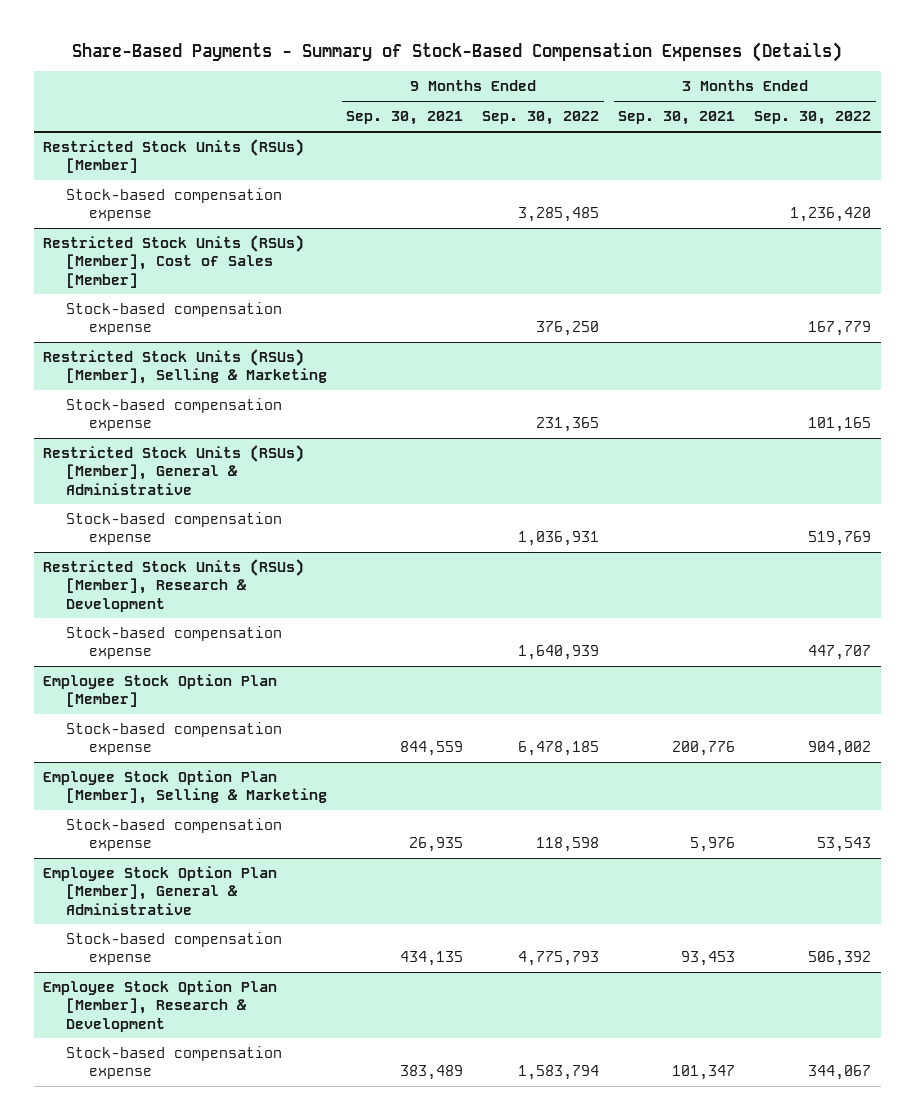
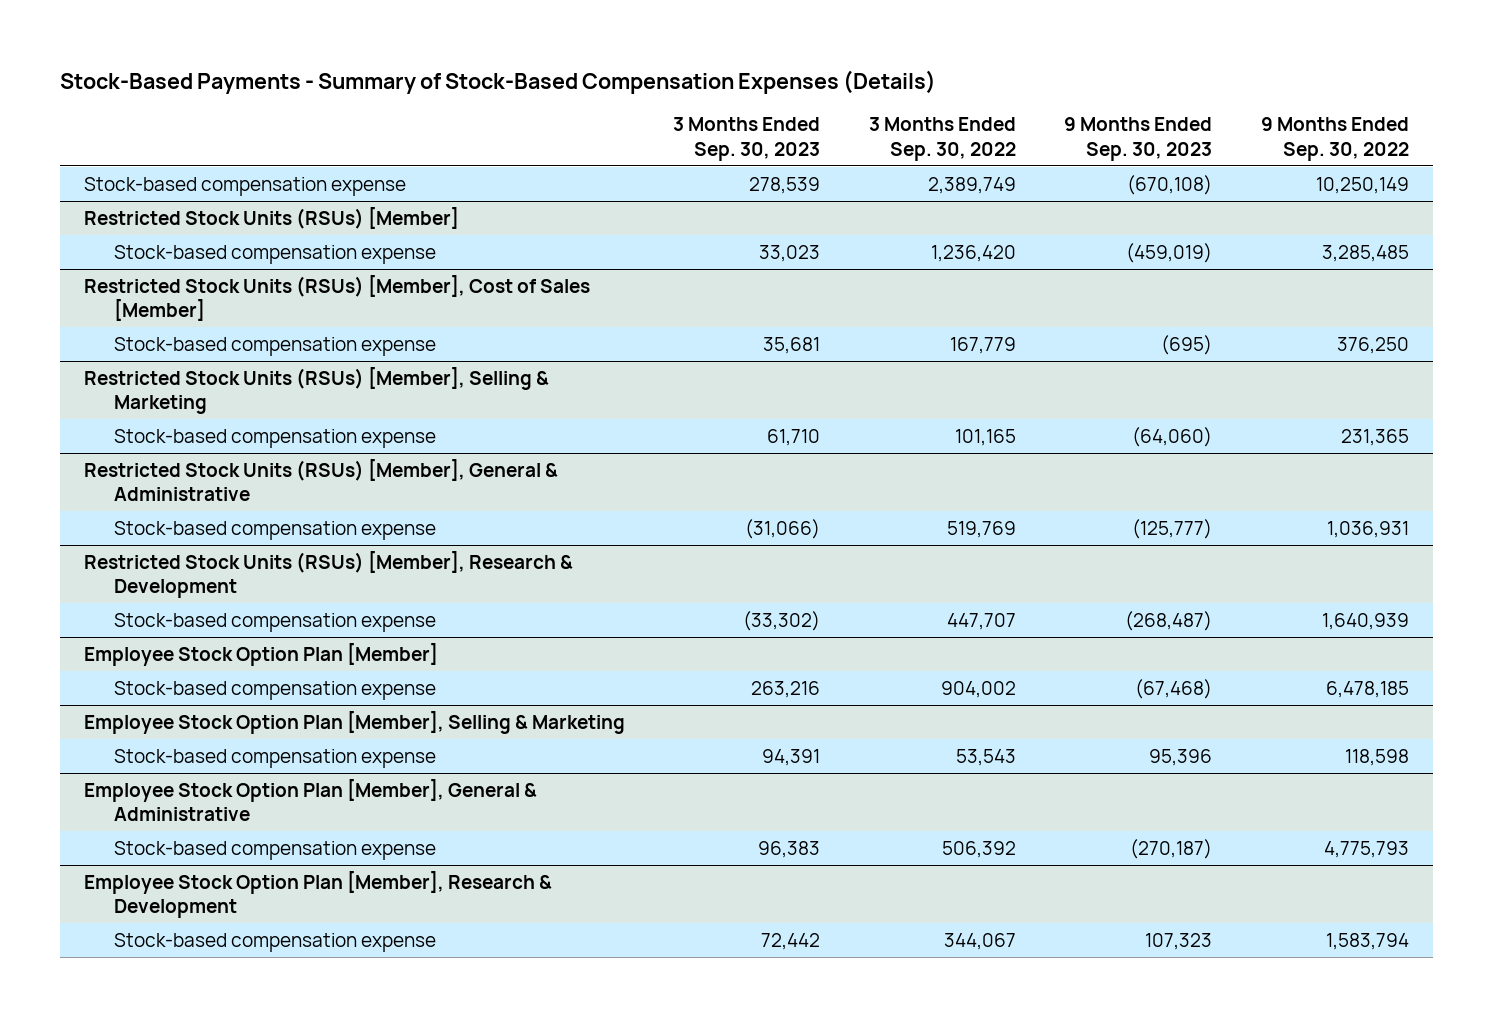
- Share-Based Payments - Summary of Stock-Based Compensation Expenses (Details)
+ Stock-Based Payments - Summary of Stock-Based Compensation Expenses (Details)
- | 9 Months Ended Sep. 30, 2021 | 9 Months Ended Sep. 30, 2022 | 3 Months Ended Sep. 30, 2021 | 3 Months Ended Sep. 30, 2022
+ | 3 Months Ended Sep. 30, 2023 | 3 Months Ended Sep. 30, 2022 | 9 Months Ended Sep. 30, 2023 | 9 Months Ended Sep. 30, 2022
+ Stock-based compensation expense | 278,539 | 2,389,749 | (670,108) | 10,250,149

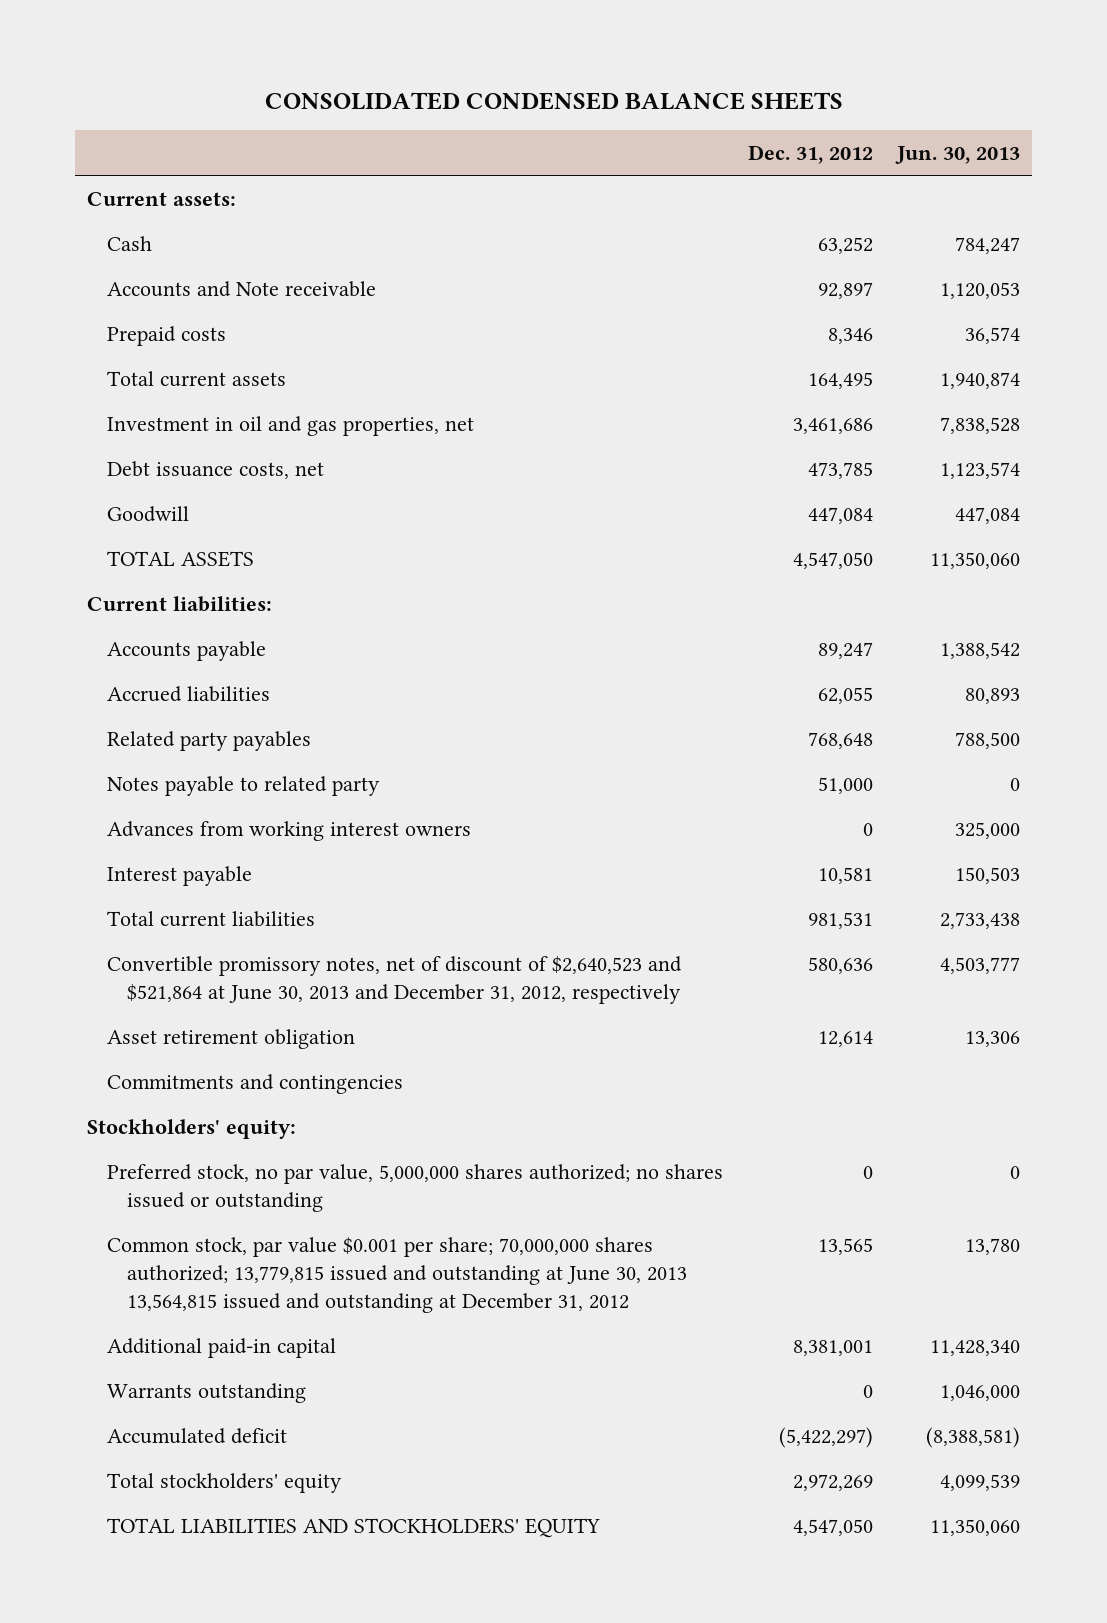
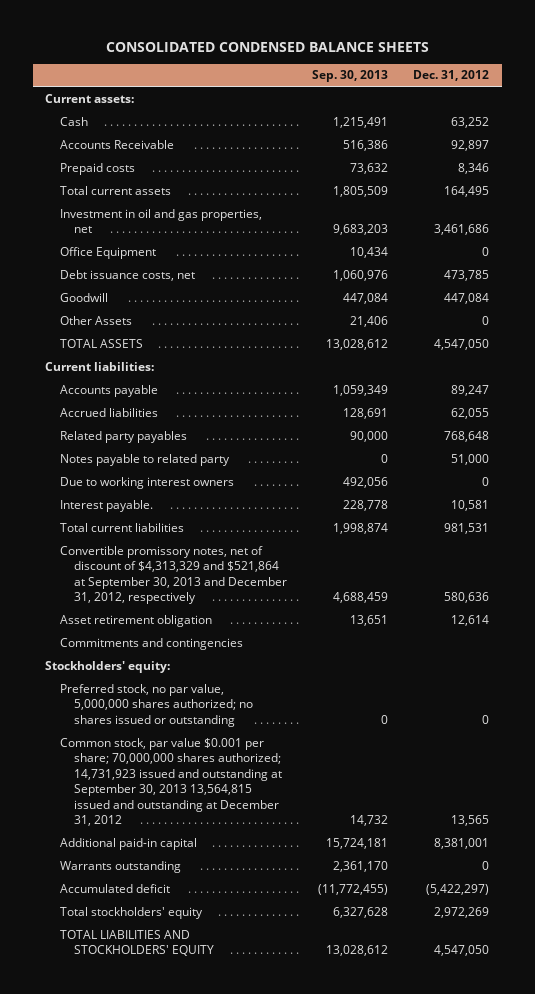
- | Dec. 31, 2012 | Jun. 30, 2013
+ | Sep. 30, 2013 | Dec. 31, 2012
- Accounts and Note receivable | 92,897 | 1,120,053
+ Accounts Receivable | 516,386 | 92,897
+ Office Equipment | 10,434 | 0
+ Other Assets | 21,406 | 0
- Advances from working interest owners | 0 | 325,000
- Interest payable | 10,581 | 150,503
+ Due to working interest owners | 492,056 | 0
+ Interest payable. | 228,778 | 10,581
- Convertible promissory notes, net of discount of $2,640,523 and $521,864 at June 30, 2013 and December 31, 2012, respectively | 580,636 | 4,503,777
+ Convertible promissory notes, net of discount of $4,313,329 and $521,864 at September 30, 2013 and December 31, 2012, respectively | 4,688,459 | 580,636
- Common stock, par value $0.001 per share; 70,000,000 shares authorized; 13,779,815 issued and outstanding at June 30, 2013 13,564,815 issued and outstanding at December 31, 2012 | 13,565 | 13,780
+ Common stock, par value $0.001 per share; 70,000,000 shares authorized; 14,731,923 issued and outstanding at September 30, 2013 13,564,815 issued and outstanding at December 31, 2012 | 14,732 | 13,565

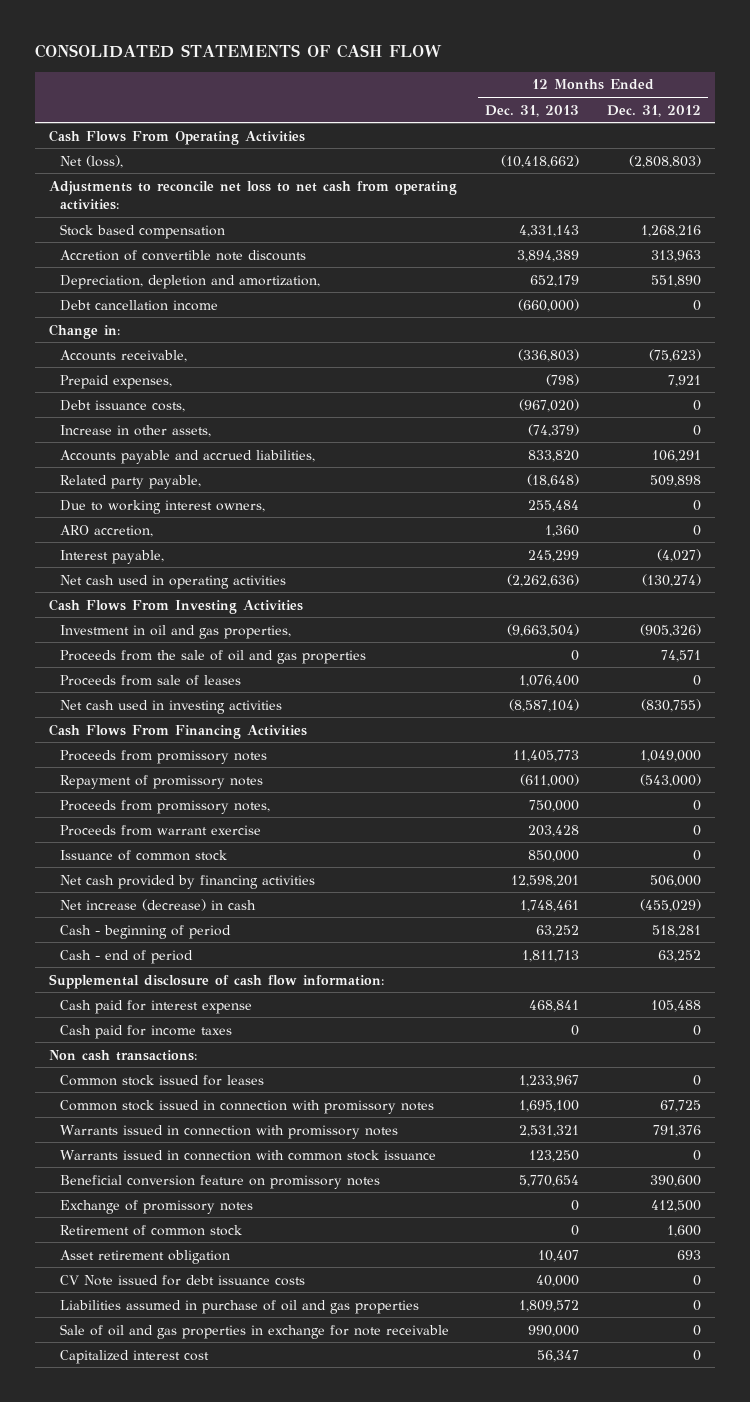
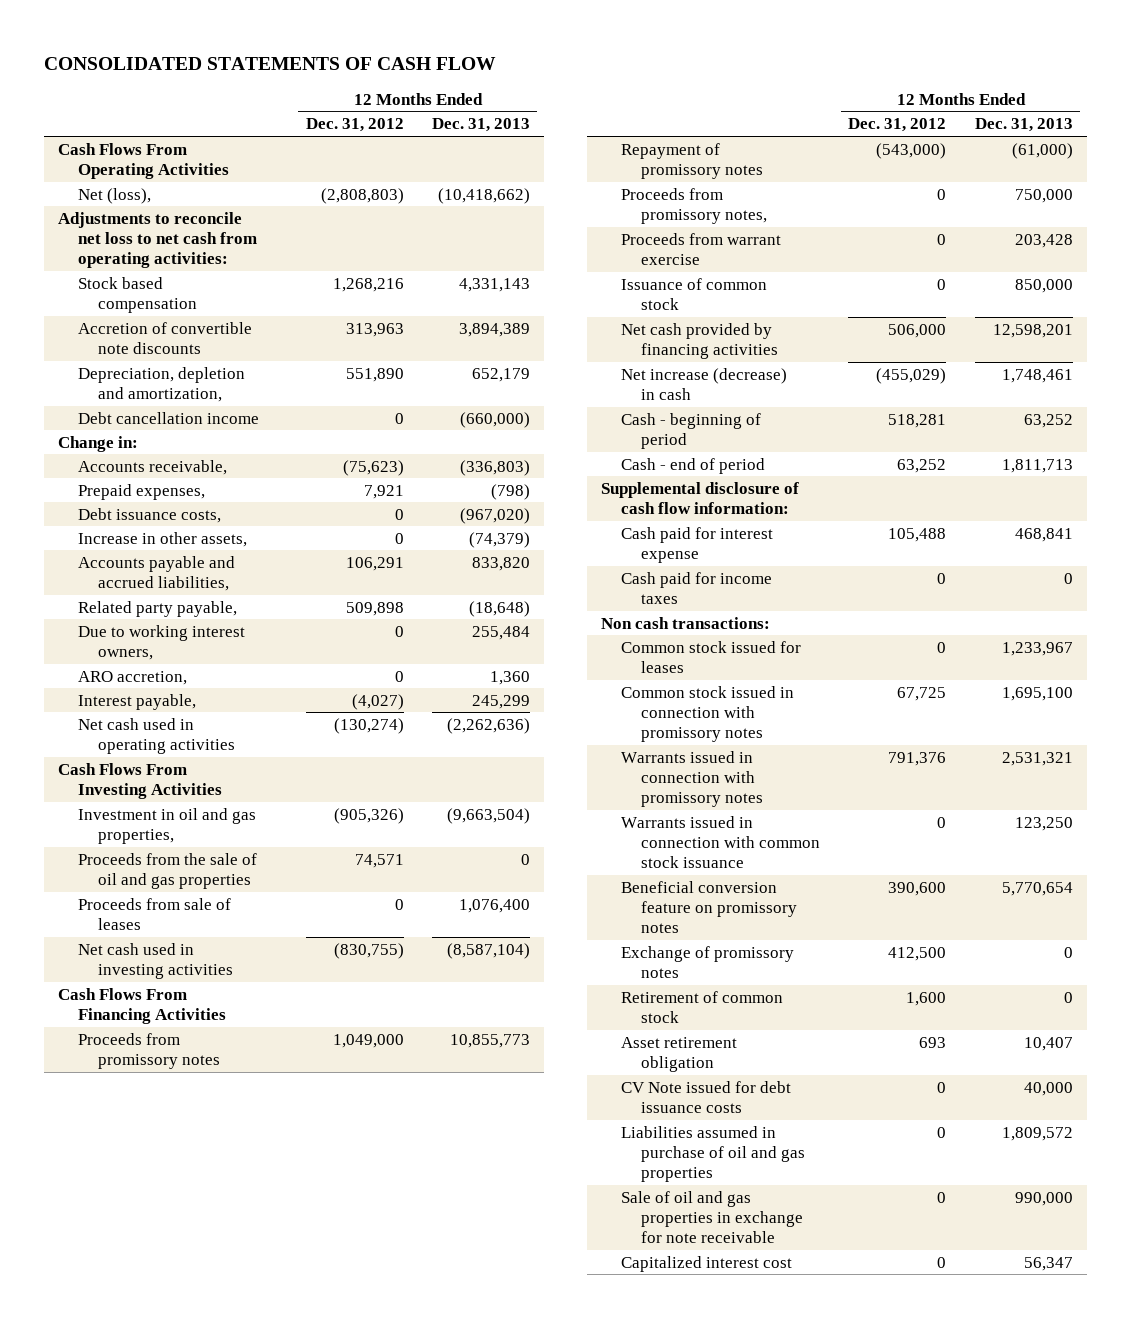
- | 12 Months Ended Dec. 31, 2013 | 12 Months Ended Dec. 31, 2012
+ | 12 Months Ended Dec. 31, 2012 | 12 Months Ended Dec. 31, 2013
- Proceeds from promissory notes | 11,405,773 | 1,049,000
- Repayment of promissory notes | (611,000) | (543,000)
+ Proceeds from promissory notes | 1,049,000 | 10,855,773
+ Repayment of promissory notes | (543,000) | (61,000)

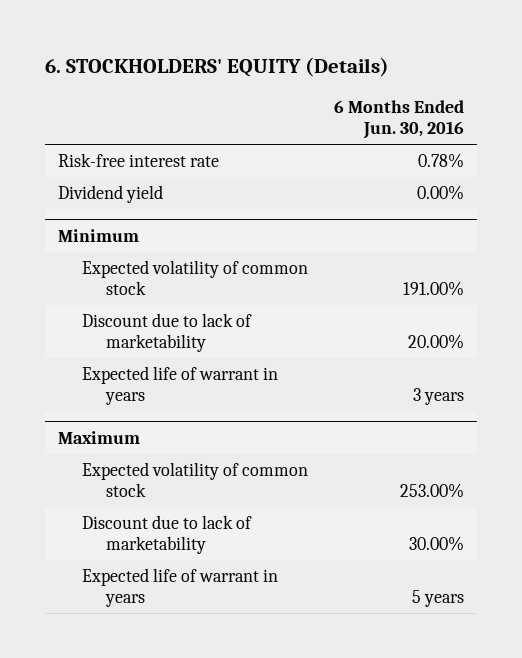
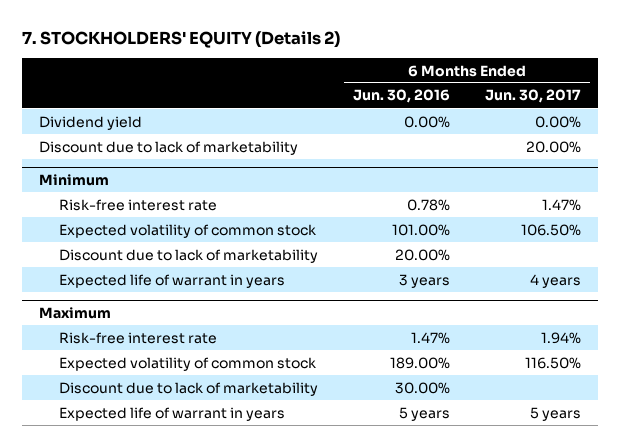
- 6. STOCKHOLDERS' EQUITY (Details)
+ 7. STOCKHOLDERS' EQUITY (Details 2)
- | 6 Months Ended Jun. 30, 2016
+ | 6 Months Ended Jun. 30, 2016 | 6 Months Ended Jun. 30, 2017
- Risk-free interest rate | 0.78%
+ Discount due to lack of marketability | | 20.00%
@ Minimum
- Expected volatility of common stock | 191.00%
+ Risk-free interest rate | 0.78% | 1.47%
+ Expected volatility of common stock | 101.00% | 106.50%
@ Maximum
- Expected volatility of common stock | 253.00%
+ Risk-free interest rate | 1.47% | 1.94%
+ Expected volatility of common stock | 189.00% | 116.50%

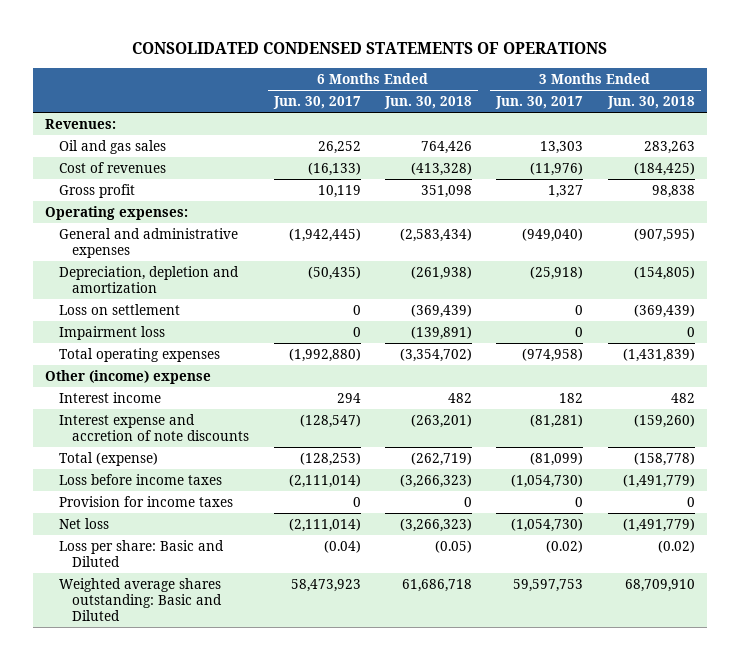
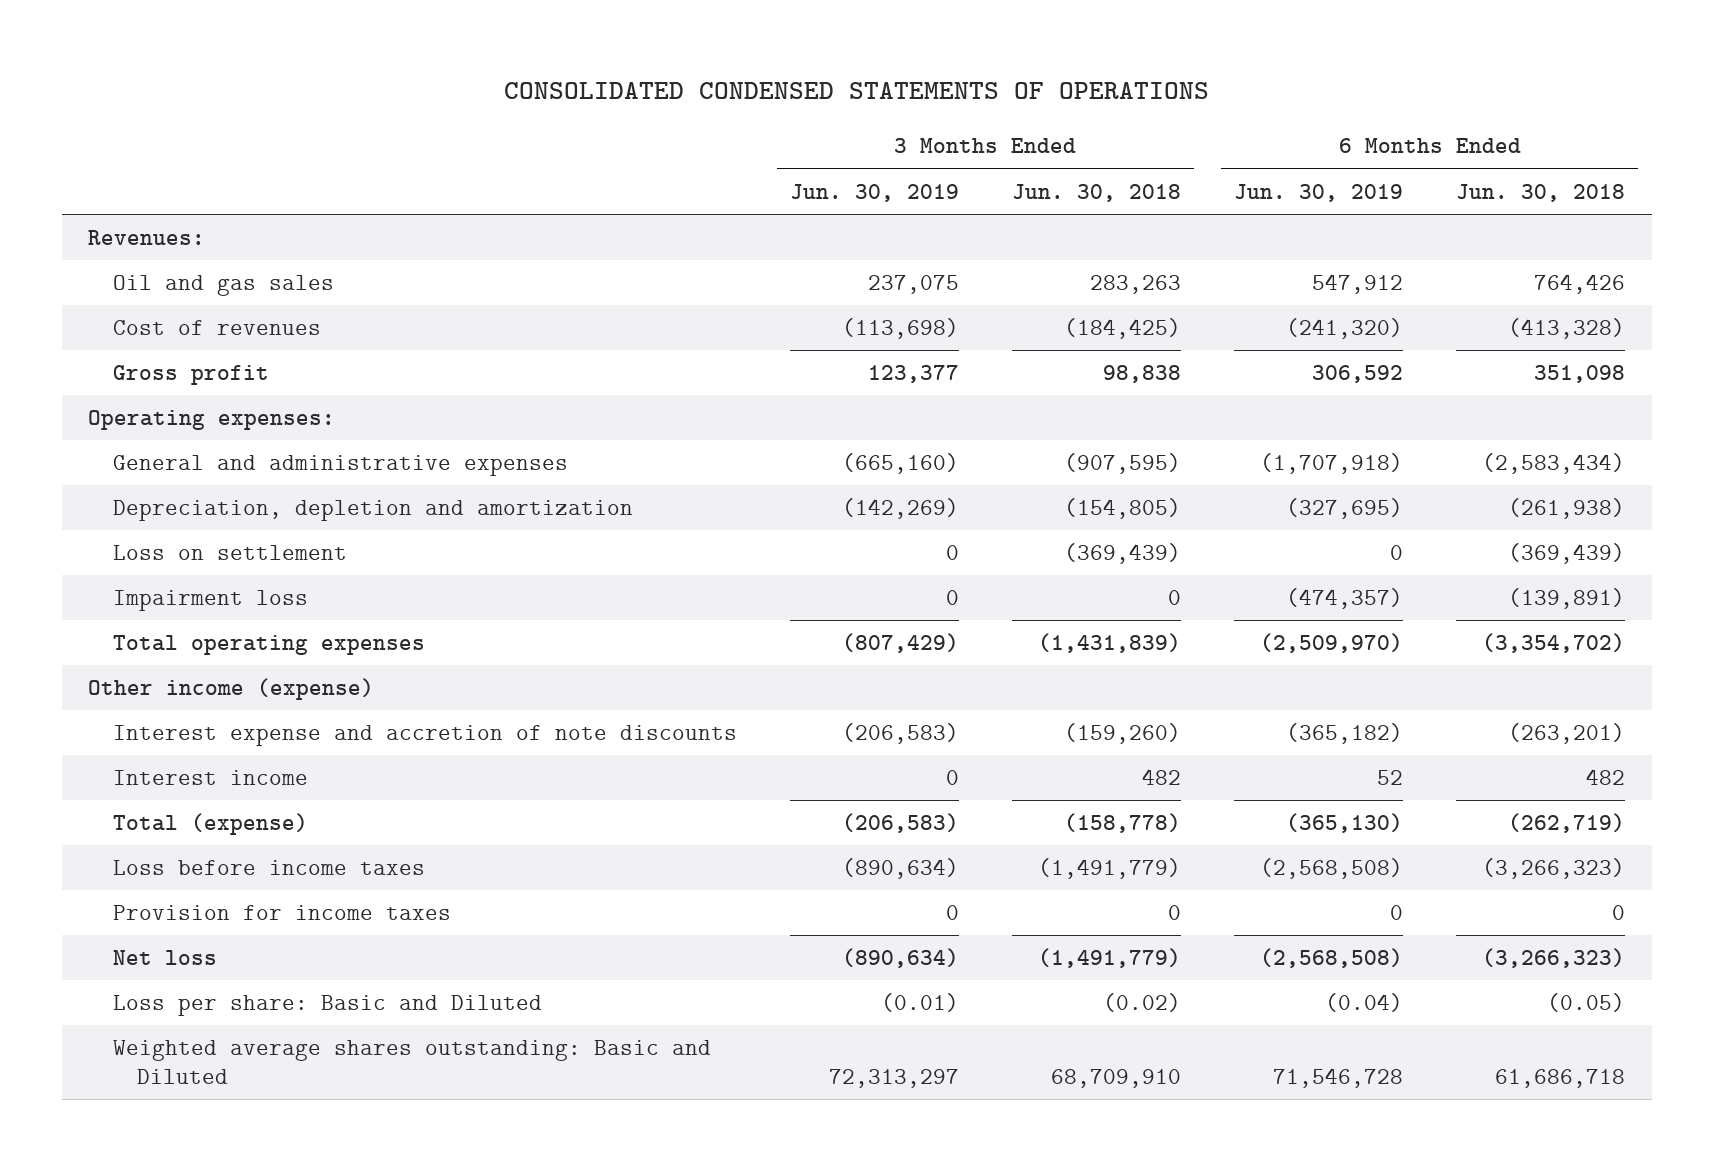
- | 6 Months Ended Jun. 30, 2017 | 6 Months Ended Jun. 30, 2018 | 3 Months Ended Jun. 30, 2017 | 3 Months Ended Jun. 30, 2018
+ | 3 Months Ended Jun. 30, 2019 | 3 Months Ended Jun. 30, 2018 | 6 Months Ended Jun. 30, 2019 | 6 Months Ended Jun. 30, 2018
- Other (income) expense
+ Other income (expense)
moved down: Interest income | 0 | 482 | 52 | 482

